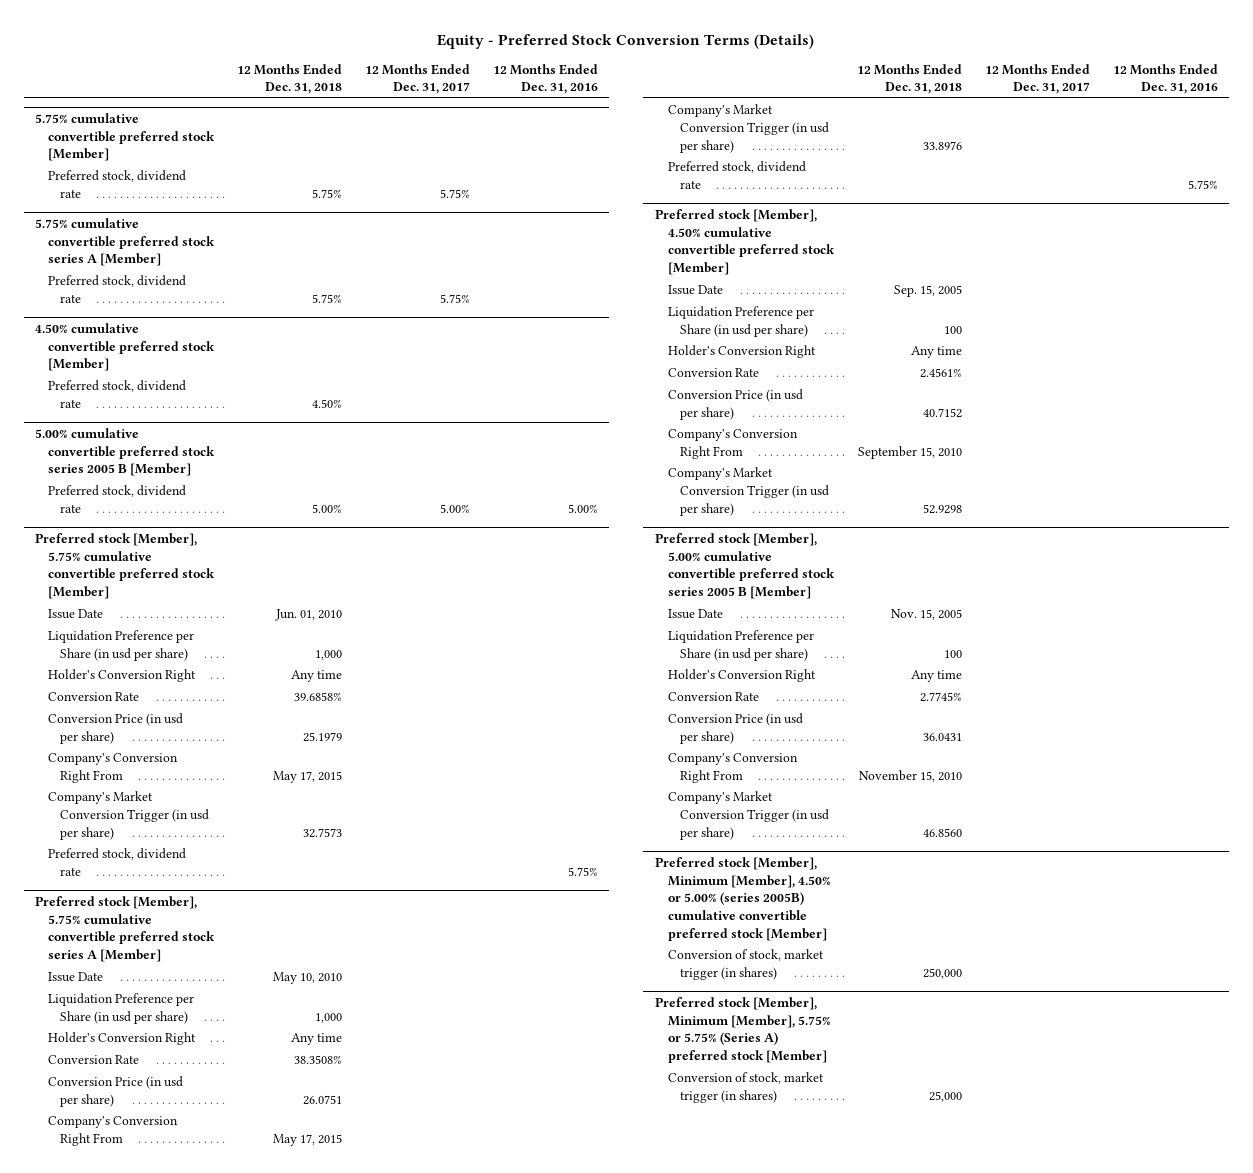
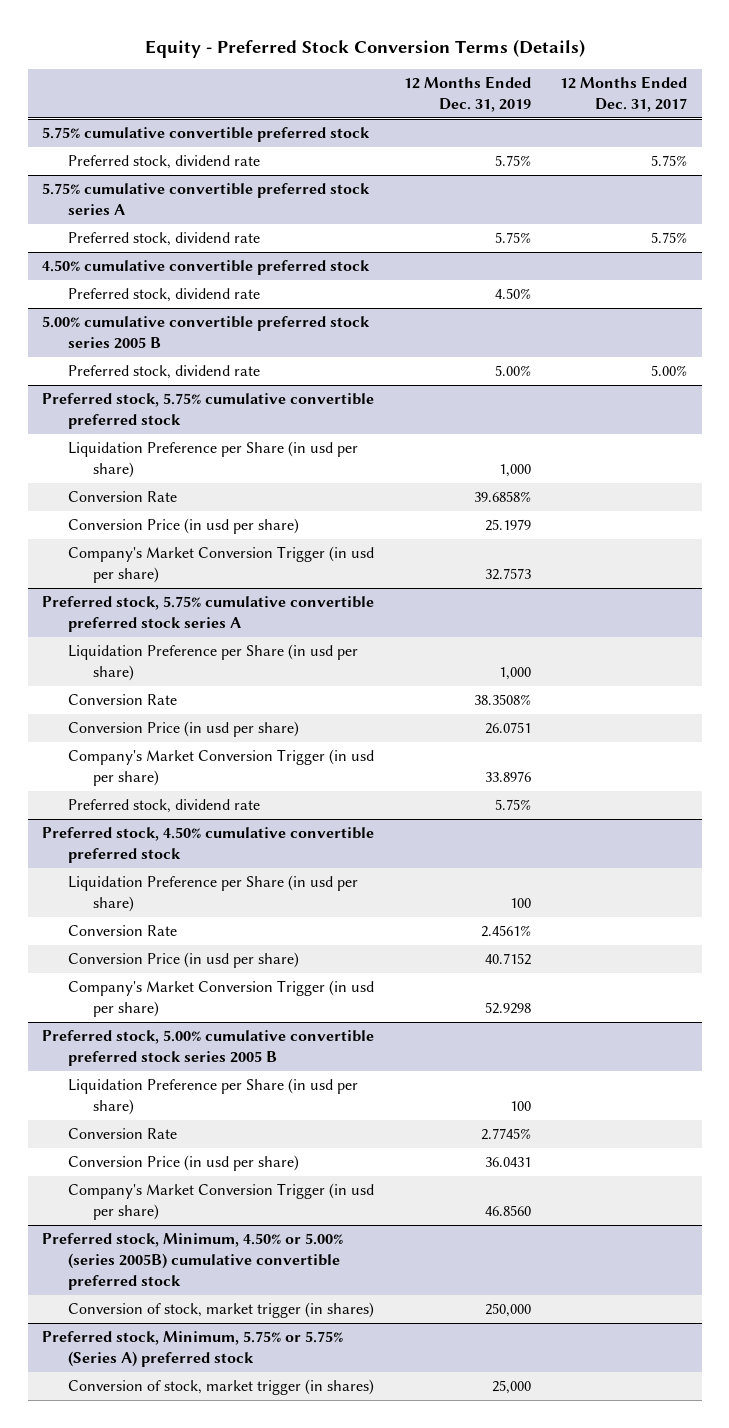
- | 12 Months Ended Dec. 31, 2018 | 12 Months Ended Dec. 31, 2017 | 12 Months Ended Dec. 31, 2016
+ | 12 Months Ended Dec. 31, 2019 | 12 Months Ended Dec. 31, 2017
- 5.75% cumulative convertible preferred stock [Member]
+ 5.75% cumulative convertible preferred stock
- 5.75% cumulative convertible preferred stock series A [Member]
+ 5.75% cumulative convertible preferred stock series A
- 4.50% cumulative convertible preferred stock [Member]
+ 4.50% cumulative convertible preferred stock
- 5.00% cumulative convertible preferred stock series 2005 B [Member]
+ 5.00% cumulative convertible preferred stock series 2005 B
- Preferred stock [Member], 5.75% cumulative convertible preferred stock [Member]
- Issue Date | Jun. 01, 2010 | |
+ Preferred stock, 5.75% cumulative convertible preferred stock
- Holder's Conversion Right | Any time | |
- Company's Conversion Right From | May 17, 2015 | |
- Preferred stock, dividend rate | | | 5.75%
- Preferred stock [Member], 5.75% cumulative convertible preferred stock series A [Member]
- Issue Date | May 10, 2010 | |
+ Preferred stock, 5.75% cumulative convertible preferred stock series A
- Holder's Conversion Right | Any time | |
- Company's Conversion Right From | May 17, 2015 | |
- Preferred stock [Member], 4.50% cumulative convertible preferred stock [Member]
- Issue Date | Sep. 15, 2005 | |
+ Preferred stock, 4.50% cumulative convertible preferred stock
- Holder's Conversion Right | Any time | |
- Company's Conversion Right From | September 15, 2010 | |
- Preferred stock [Member], 5.00% cumulative convertible preferred stock series 2005 B [Member]
- Issue Date | Nov. 15, 2005 | |
+ Preferred stock, 5.00% cumulative convertible preferred stock series 2005 B
- Holder's Conversion Right | Any time | |
- Company's Conversion Right From | November 15, 2010 | |
- Preferred stock [Member], Minimum [Member], 4.50% or 5.00% (series 2005B) cumulative convertible preferred stock [Member]
+ Preferred stock, Minimum, 4.50% or 5.00% (series 2005B) cumulative convertible preferred stock
- Preferred stock [Member], Minimum [Member], 5.75% or 5.75% (Series A) preferred stock [Member]
+ Preferred stock, Minimum, 5.75% or 5.75% (Series A) preferred stock

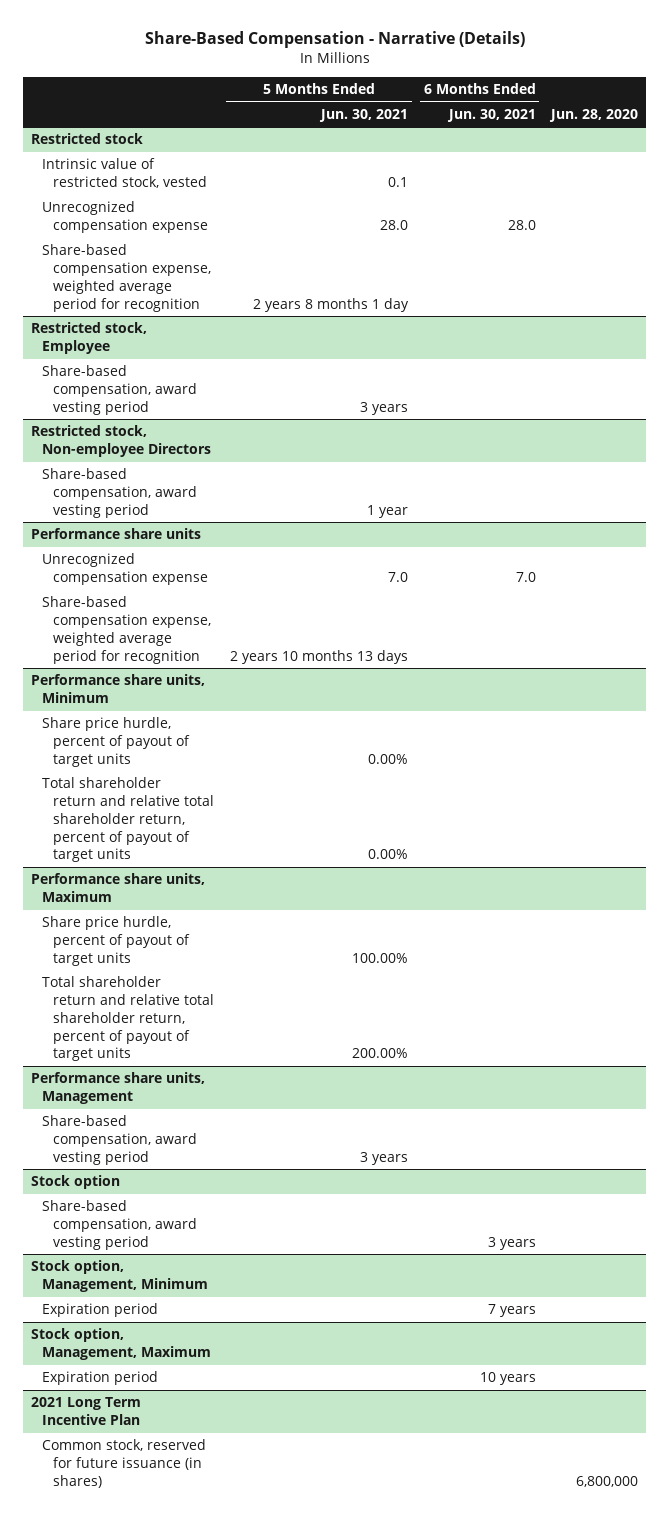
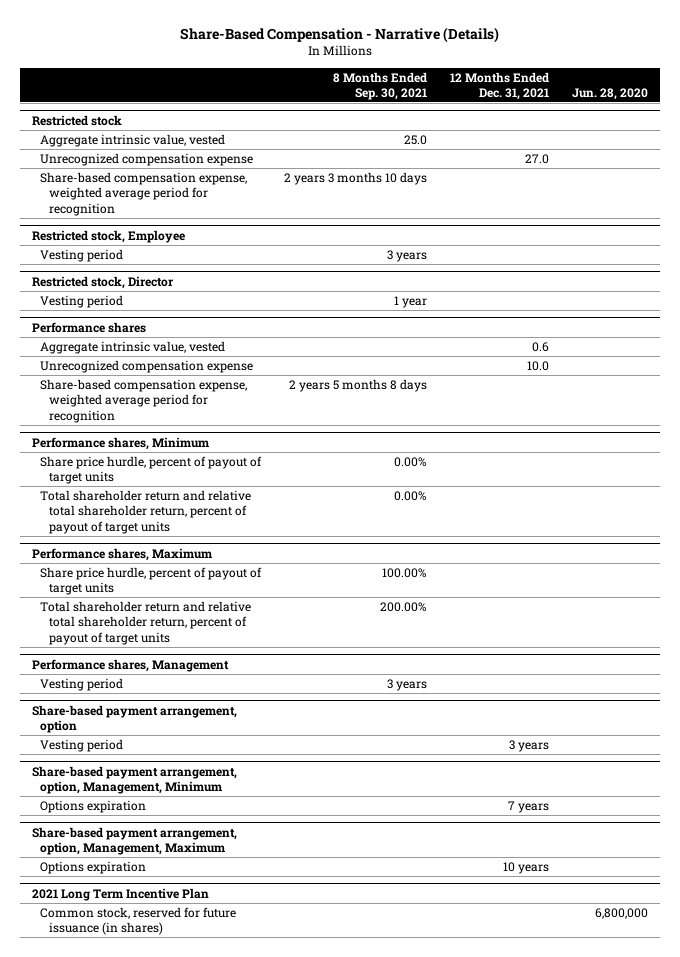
- | 5 Months Ended Jun. 30, 2021 | 6 Months Ended Jun. 30, 2021 | Jun. 28, 2020
+ | 8 Months Ended Sep. 30, 2021 | 12 Months Ended Dec. 31, 2021 | Jun. 28, 2020
@ Restricted stock
- Intrinsic value of restricted stock, vested | 0.1 | |
+ Aggregate intrinsic value, vested | 25.0 | |
@ Restricted stock, Employee
- Share-based compensation, award vesting period | 3 years | |
- Restricted stock, Non-employee Directors
- Share-based compensation, award vesting period | 1 year | |
- Performance share units
@ Restricted stock, Employee
+ Vesting period | 3 years | |
+ Restricted stock, Director
+ Vesting period | 1 year | |
+ Performance shares
+ Aggregate intrinsic value, vested | | 0.6 |
- Performance share units, Minimum
- Share price hurdle, percent of payout of target units | 0.00% | |
- Total shareholder return and relative total shareholder return, percent of payout of target units | 0.00% | |
- Performance share units, Maximum
- Share price hurdle, percent of payout of target units | 100.00% | |
- Total shareholder return and relative total shareholder return, percent of payout of target units | 200.00% | |
- Performance share units, Management
- Share-based compensation, award vesting period | 3 years | |
- Stock option
- Share-based compensation, award vesting period | | 3 years |
- Stock option, Management, Minimum
- Expiration period | | 7 years |
- Stock option, Management, Maximum
- Expiration period | | 10 years |
+ Performance shares, Minimum
+ Share price hurdle, percent of payout of target units | 0.00% | |
+ Total shareholder return and relative total shareholder return, percent of payout of target units | 0.00% | |
+ Performance shares, Maximum
+ Share price hurdle, percent of payout of target units | 100.00% | |
+ Total shareholder return and relative total shareholder return, percent of payout of target units | 200.00% | |
+ Performance shares, Management
+ Vesting period | 3 years | |
+ Share-based payment arrangement, option
+ Vesting period | | 3 years |
+ Share-based payment arrangement, option, Management, Minimum
+ Options expiration | | 7 years |
+ Share-based payment arrangement, option, Management, Maximum
+ Options expiration | | 10 years |

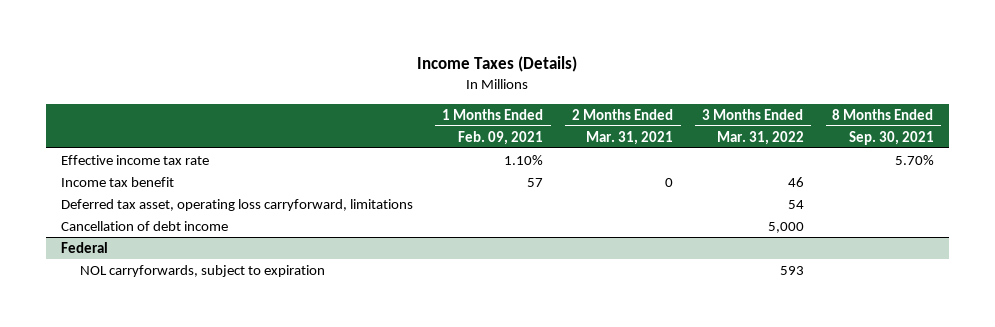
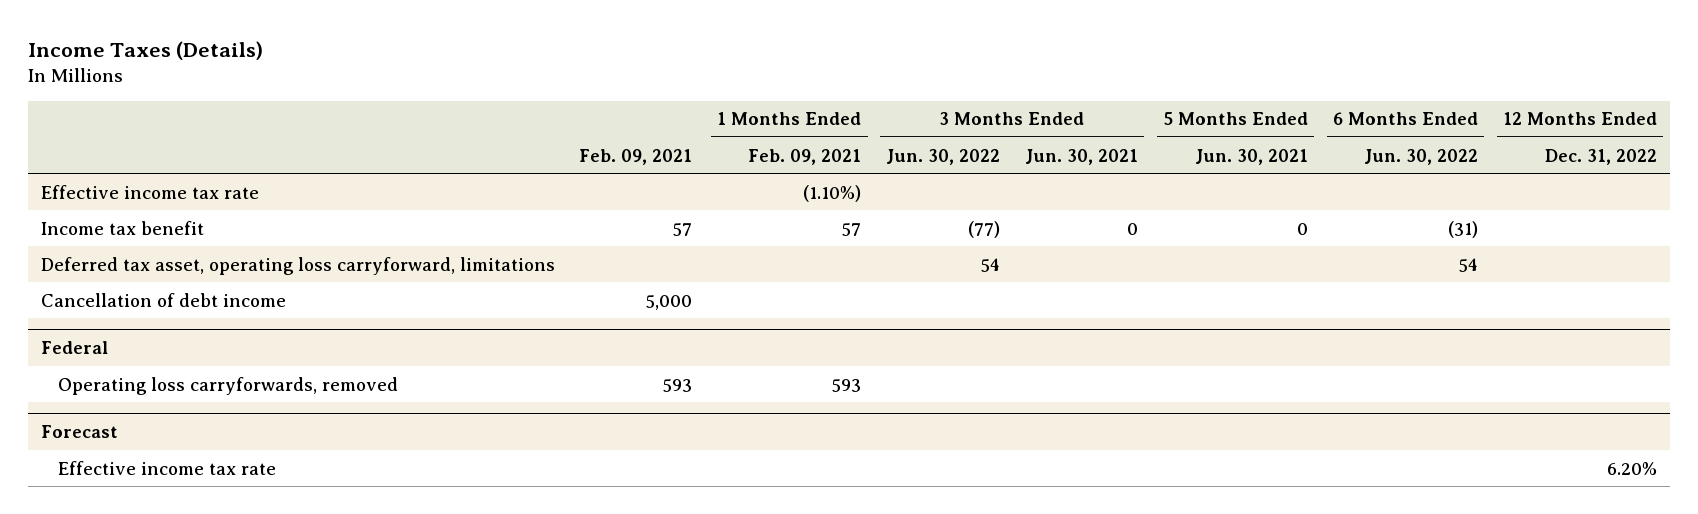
- | 1 Months Ended Feb. 09, 2021 | 2 Months Ended Mar. 31, 2021 | 3 Months Ended Mar. 31, 2022 | 8 Months Ended Sep. 30, 2021
+ | Feb. 09, 2021 | 1 Months Ended Feb. 09, 2021 | 3 Months Ended Jun. 30, 2022 | 3 Months Ended Jun. 30, 2021 | 5 Months Ended Jun. 30, 2021 | 6 Months Ended Jun. 30, 2022 | 12 Months Ended Dec. 31, 2022
- Effective income tax rate | 1.10% | | | 5.70%
+ Effective income tax rate | | (1.10%) | | | | |
@ Federal
- NOL carryforwards, subject to expiration | | | 593 |
+ Operating loss carryforwards, removed | 593 | 593 | | | | |
+ Forecast
+ Effective income tax rate | | | | | | | 6.20%

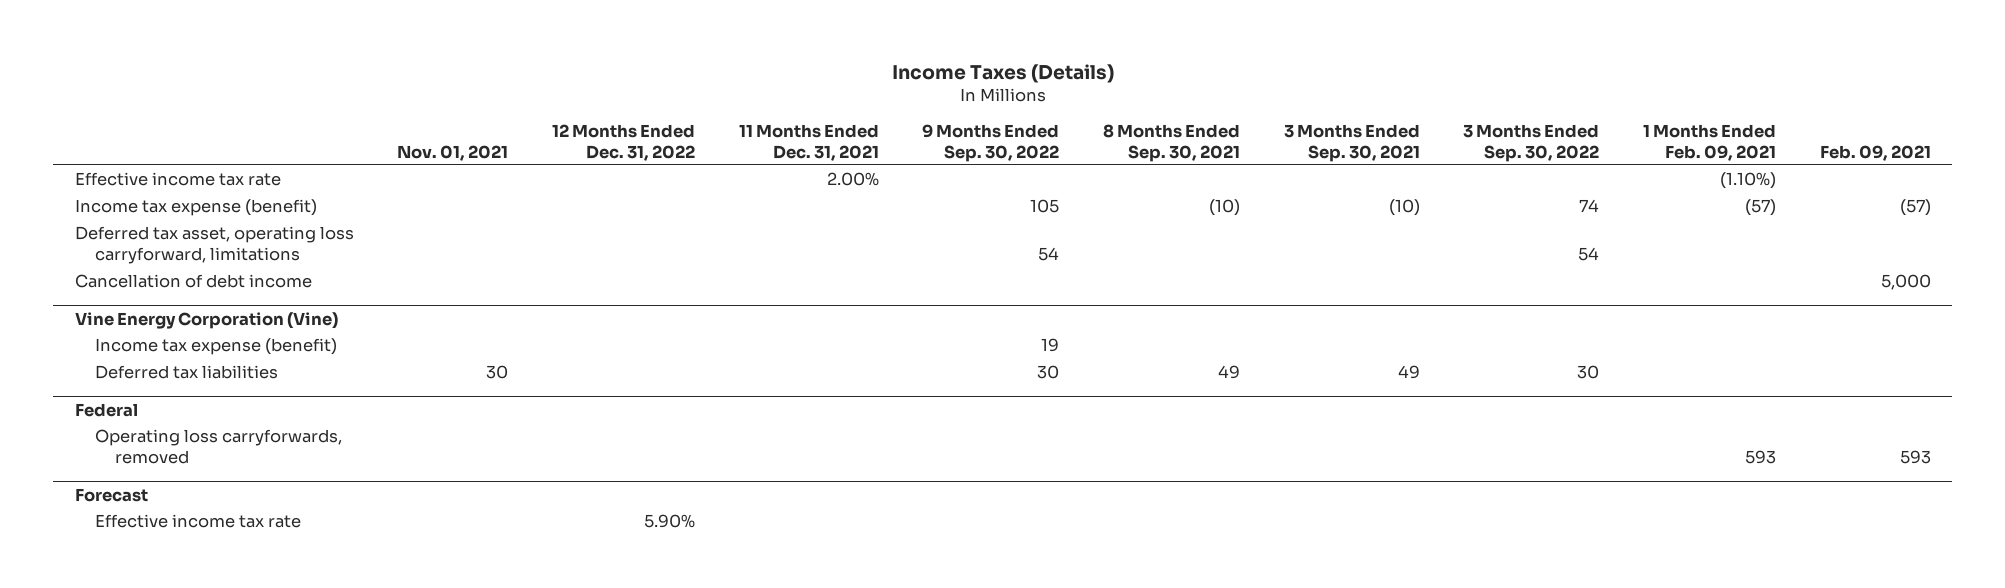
- | Feb. 09, 2021 | 1 Months Ended Feb. 09, 2021 | 3 Months Ended Jun. 30, 2022 | 3 Months Ended Jun. 30, 2021 | 5 Months Ended Jun. 30, 2021 | 6 Months Ended Jun. 30, 2022 | 12 Months Ended Dec. 31, 2022
+ | Nov. 01, 2021 | 12 Months Ended Dec. 31, 2022 | 11 Months Ended Dec. 31, 2021 | 9 Months Ended Sep. 30, 2022 | 8 Months Ended Sep. 30, 2021 | 3 Months Ended Sep. 30, 2021 | 3 Months Ended Sep. 30, 2022 | 1 Months Ended Feb. 09, 2021 | Feb. 09, 2021
- Income tax benefit | 57 | 57 | (77) | 0 | 0 | (31) |
+ Income tax expense (benefit) | | | | 105 | (10) | (10) | 74 | (57) | (57)
+ Vine Energy Corporation (Vine)
+ Income tax expense (benefit) | | | | 19 | | | | |
+ Deferred tax liabilities | 30 | | | 30 | 49 | 49 | 30 | |
@ Forecast
- Effective income tax rate | | | | | | | 6.20%
+ Effective income tax rate | | 5.90% | | | | | | |

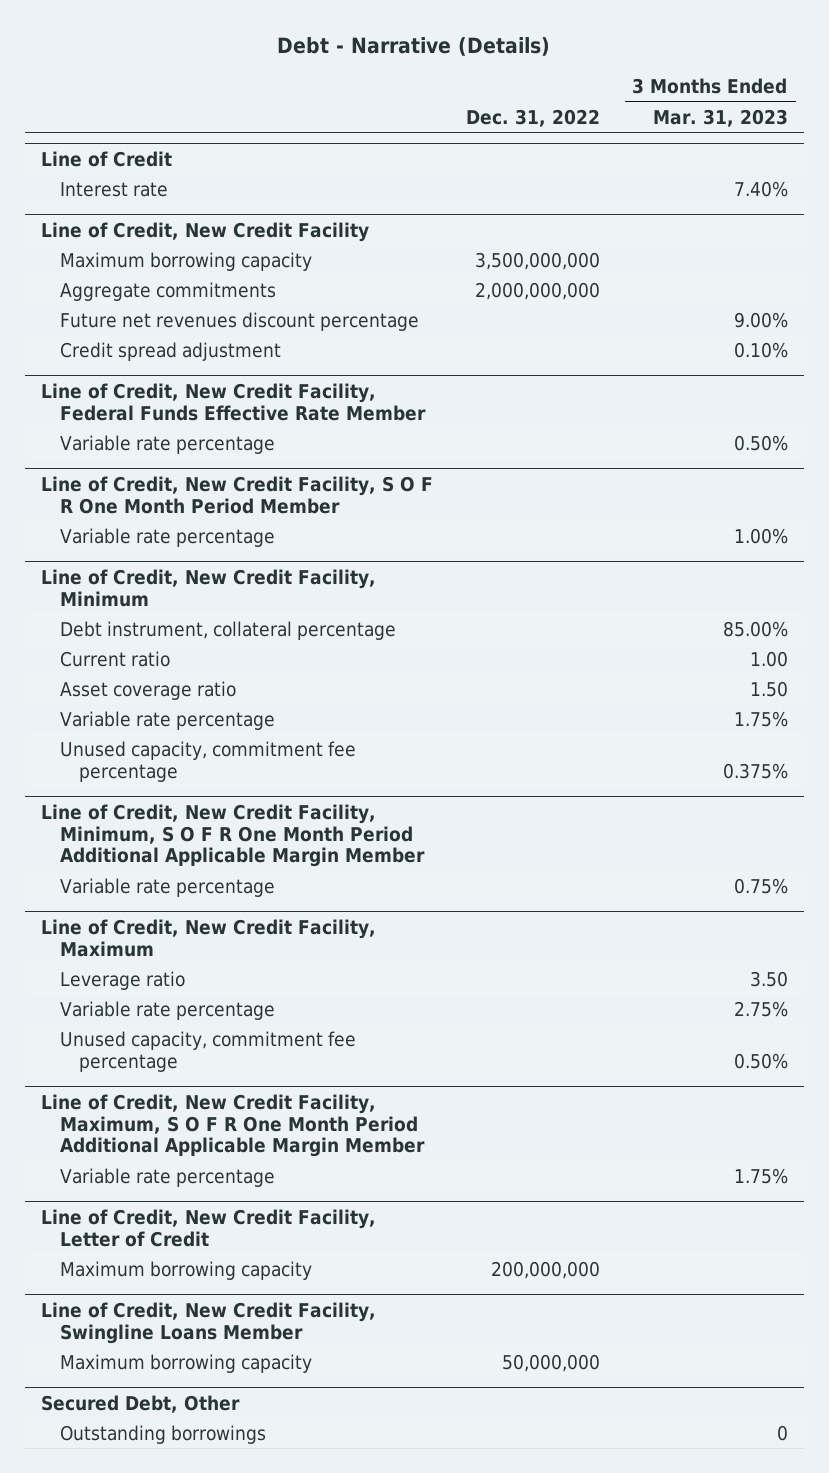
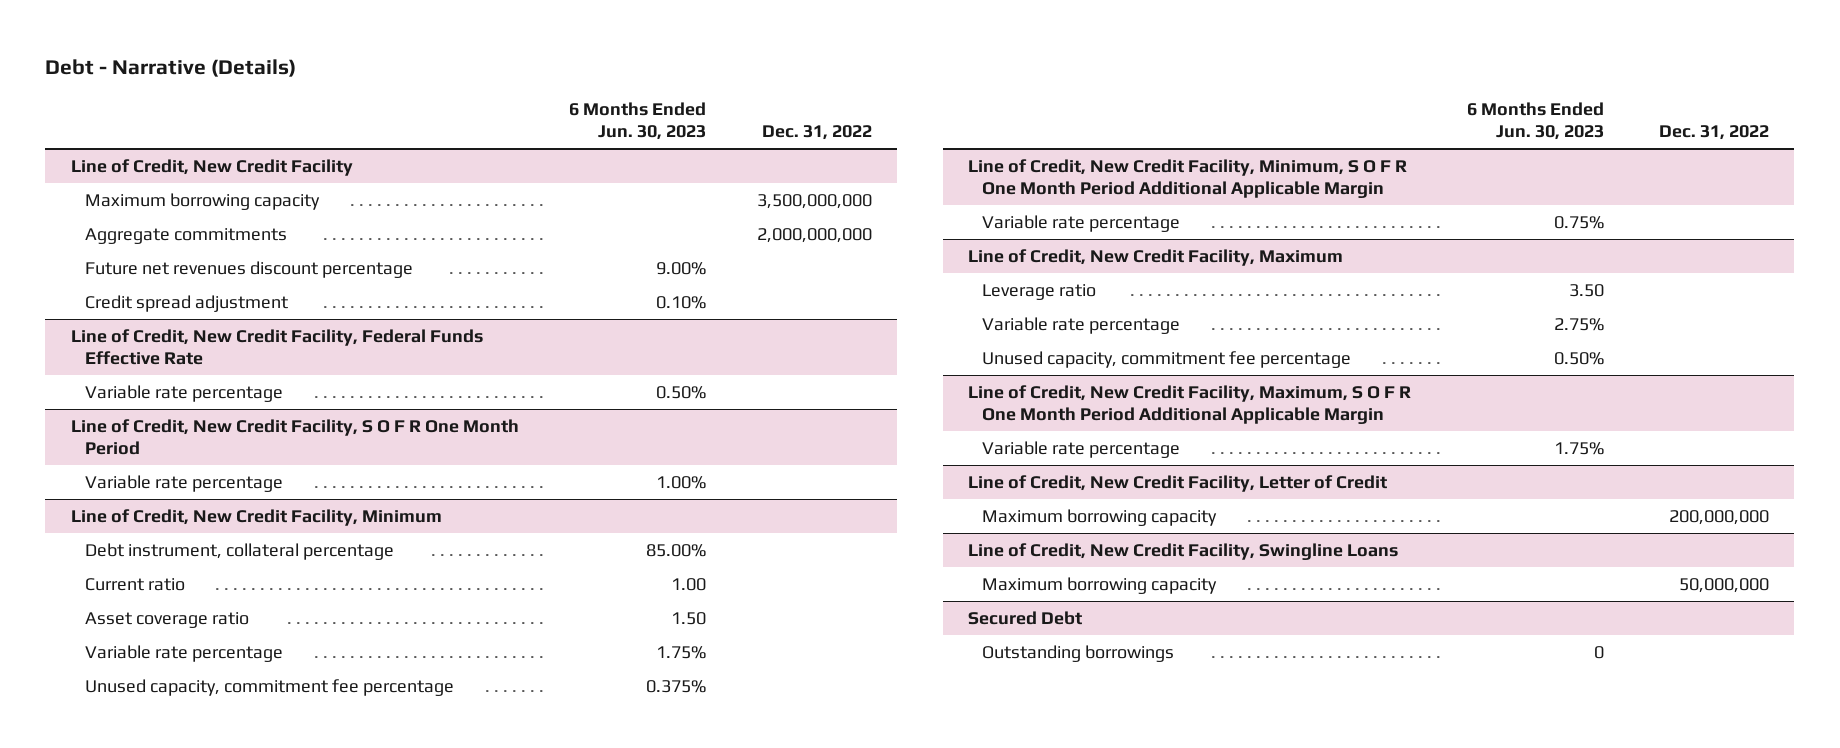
- | Dec. 31, 2022 | 3 Months Ended Mar. 31, 2023
+ | 6 Months Ended Jun. 30, 2023 | Dec. 31, 2022
- Line of Credit
- Interest rate | | 7.40%
- Line of Credit, New Credit Facility, Federal Funds Effective Rate Member
+ Line of Credit, New Credit Facility, Federal Funds Effective Rate
- Line of Credit, New Credit Facility, S O F R One Month Period Member
+ Line of Credit, New Credit Facility, S O F R One Month Period
- Line of Credit, New Credit Facility, Minimum, S O F R One Month Period Additional Applicable Margin Member
+ Line of Credit, New Credit Facility, Minimum, S O F R One Month Period Additional Applicable Margin
- Line of Credit, New Credit Facility, Maximum, S O F R One Month Period Additional Applicable Margin Member
+ Line of Credit, New Credit Facility, Maximum, S O F R One Month Period Additional Applicable Margin
- Line of Credit, New Credit Facility, Swingline Loans Member
+ Line of Credit, New Credit Facility, Swingline Loans
- Secured Debt, Other
+ Secured Debt

